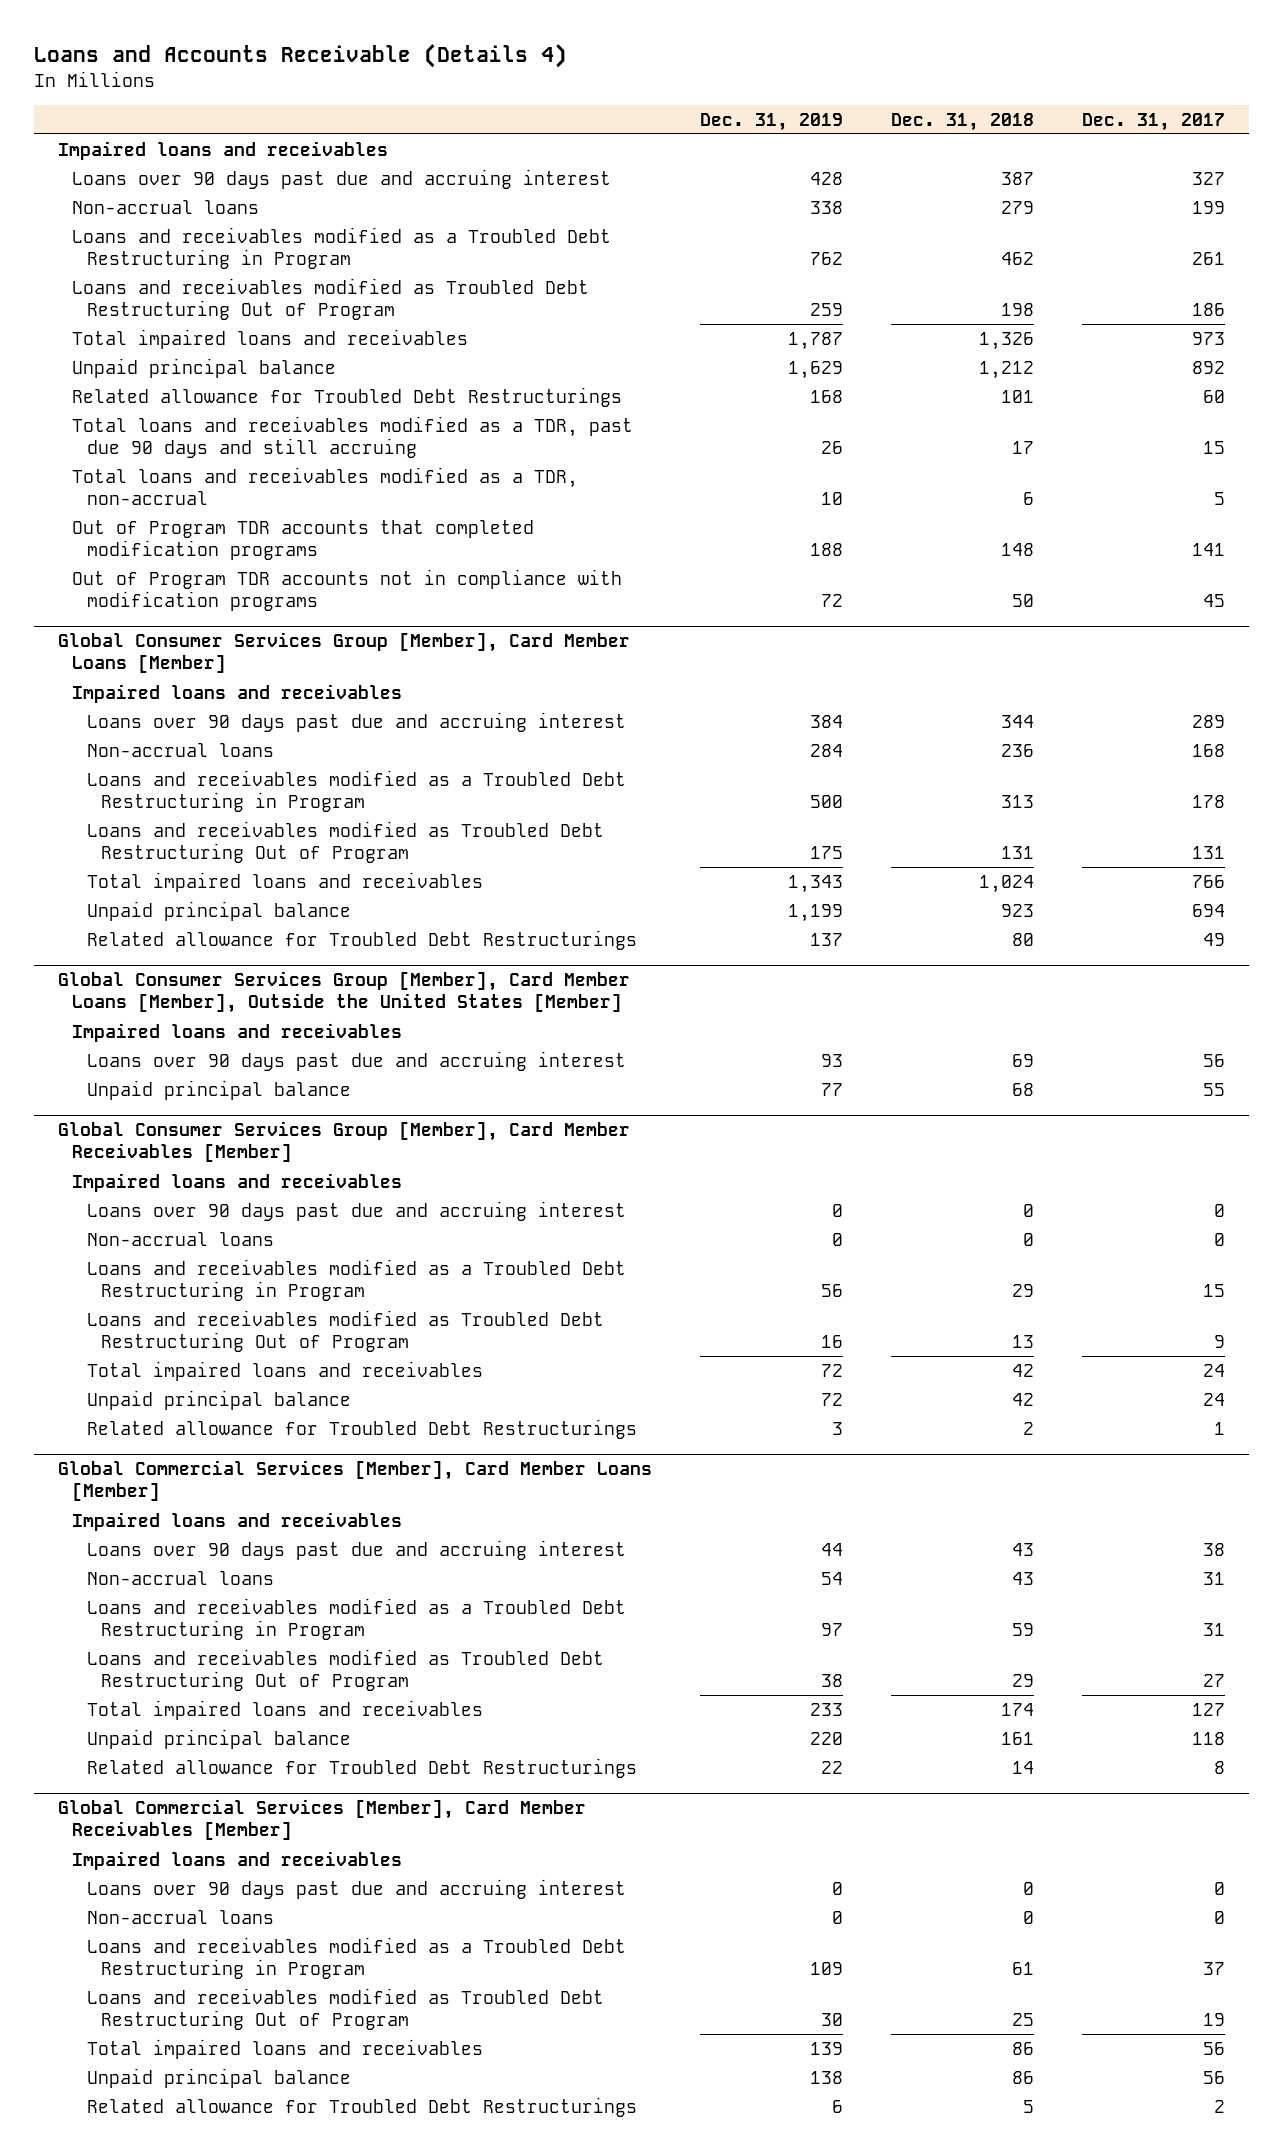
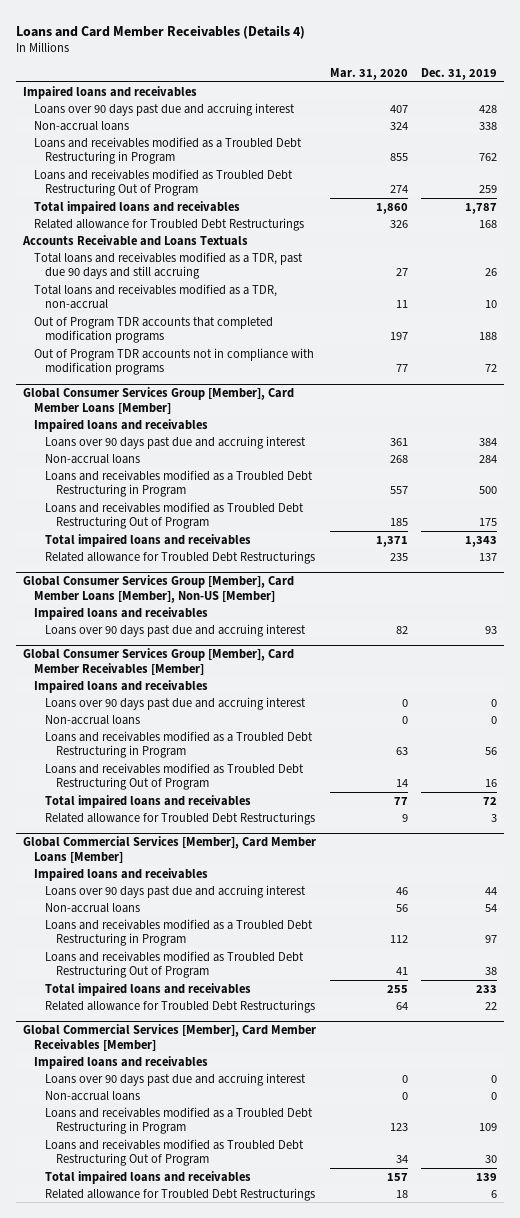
- Loans and Accounts Receivable (Details 4)
+ Loans and Card Member Receivables (Details 4)
- | Dec. 31, 2019 | Dec. 31, 2018 | Dec. 31, 2017
+ | Mar. 31, 2020 | Dec. 31, 2019
- Unpaid principal balance | 1,629 | 1,212 | 892
+ Accounts Receivable and Loans Textuals
@ Global Consumer Services Group [Member], Card Member Loans [Member]
- Unpaid principal balance | 1,199 | 923 | 694
- Global Consumer Services Group [Member], Card Member Loans [Member], Outside the United States [Member]
+ Global Consumer Services Group [Member], Card Member Loans [Member], Non-US [Member]
- Unpaid principal balance | 77 | 68 | 55
@ Global Consumer Services Group [Member], Card Member Receivables [Member]
- Unpaid principal balance | 72 | 42 | 24
@ Global Commercial Services [Member], Card Member Loans [Member]
- Unpaid principal balance | 220 | 161 | 118
@ Global Commercial Services [Member], Card Member Receivables [Member]
- Unpaid principal balance | 138 | 86 | 56

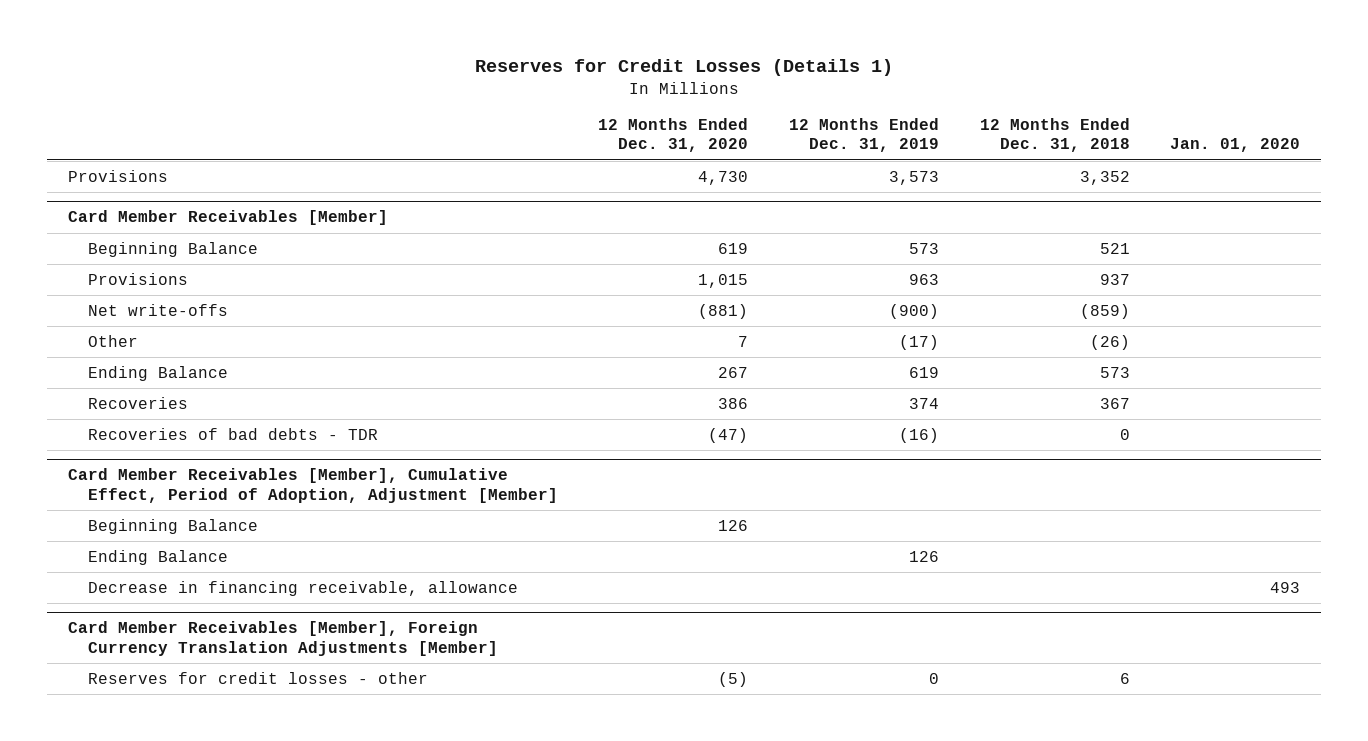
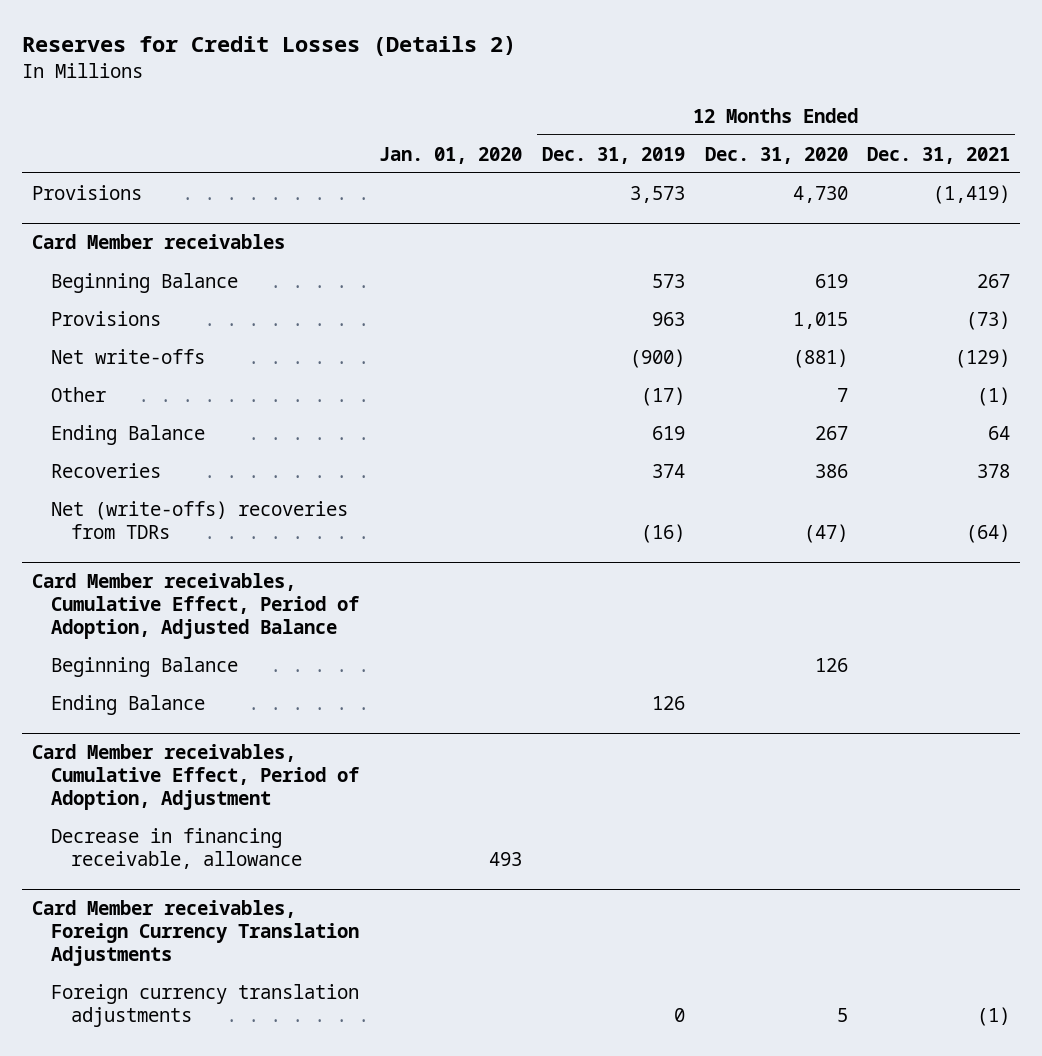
- Reserves for Credit Losses (Details 1)
+ Reserves for Credit Losses (Details 2)
- | 12 Months Ended Dec. 31, 2020 | 12 Months Ended Dec. 31, 2019 | 12 Months Ended Dec. 31, 2018 | Jan. 01, 2020
+ | Jan. 01, 2020 | 12 Months Ended Dec. 31, 2019 | 12 Months Ended Dec. 31, 2020 | 12 Months Ended Dec. 31, 2021
- Card Member Receivables [Member]
+ Card Member receivables
- Recoveries of bad debts - TDR | (47) | (16) | 0 |
- Card Member Receivables [Member], Cumulative Effect, Period of Adoption, Adjustment [Member]
+ Net (write-offs) recoveries from TDRs | | (16) | (47) | (64)
+ Card Member receivables, Cumulative Effect, Period of Adoption, Adjusted Balance
+ Card Member receivables, Cumulative Effect, Period of Adoption, Adjustment
- Card Member Receivables [Member], Foreign Currency Translation Adjustments [Member]
- Reserves for credit losses - other | (5) | 0 | 6 |
+ Card Member receivables, Foreign Currency Translation Adjustments
+ Foreign currency translation adjustments | | 0 | 5 | (1)

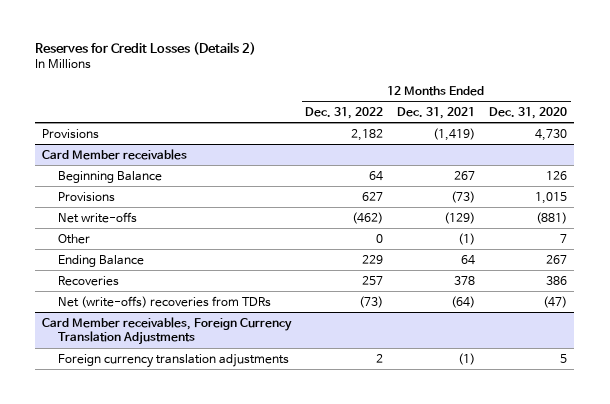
- | Jan. 01, 2020 | 12 Months Ended Dec. 31, 2019 | 12 Months Ended Dec. 31, 2020 | 12 Months Ended Dec. 31, 2021
+ | 12 Months Ended Dec. 31, 2022 | 12 Months Ended Dec. 31, 2021 | 12 Months Ended Dec. 31, 2020
@ Card Member receivables
- Beginning Balance | | 573 | 619 | 267
+ Beginning Balance | 64 | 267 | 126
- Card Member receivables, Cumulative Effect, Period of Adoption, Adjusted Balance
- Beginning Balance | | | 126 |
- Ending Balance | | 126 | |
- Card Member receivables, Cumulative Effect, Period of Adoption, Adjustment
- Decrease in financing receivable, allowance | 493 | | |

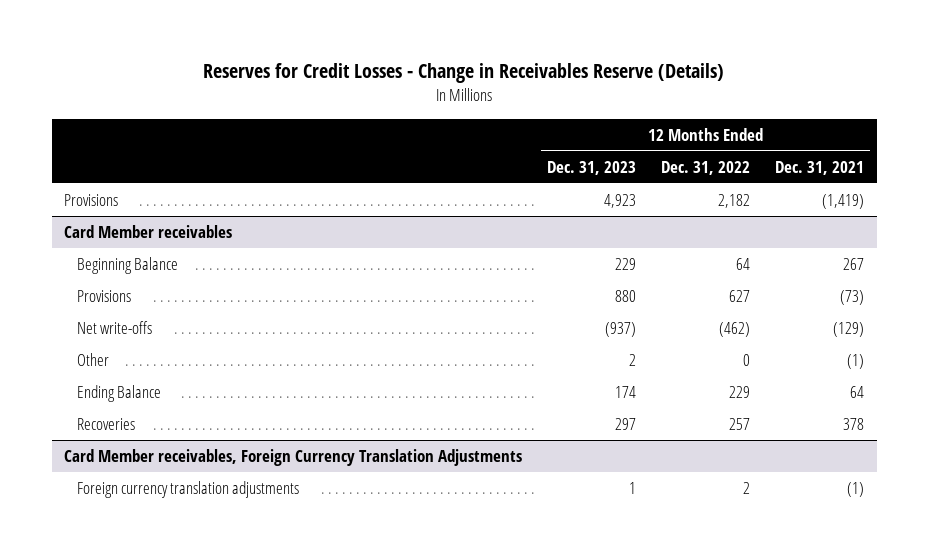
- Reserves for Credit Losses (Details 2)
+ Reserves for Credit Losses - Change in Receivables Reserve (Details)
- | 12 Months Ended Dec. 31, 2022 | 12 Months Ended Dec. 31, 2021 | 12 Months Ended Dec. 31, 2020
+ | 12 Months Ended Dec. 31, 2023 | 12 Months Ended Dec. 31, 2022 | 12 Months Ended Dec. 31, 2021
@ Card Member receivables
- Net (write-offs) recoveries from TDRs | (73) | (64) | (47)

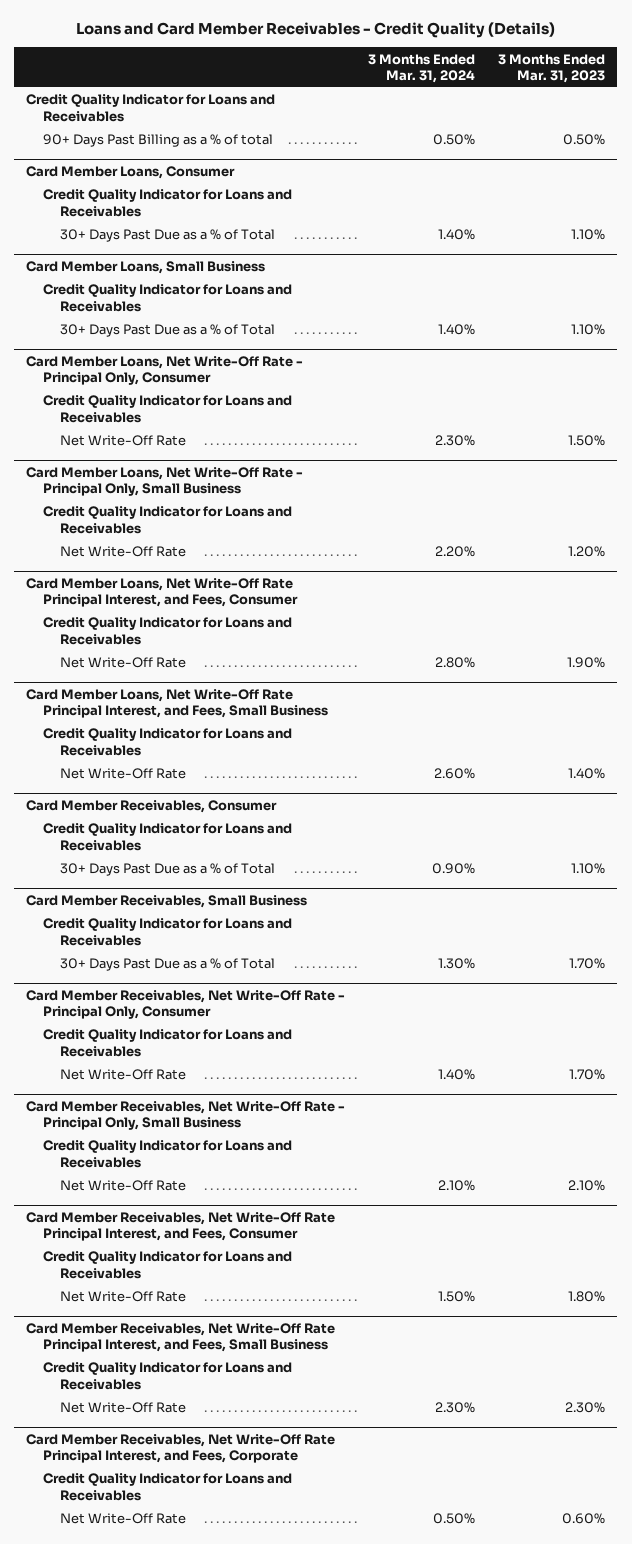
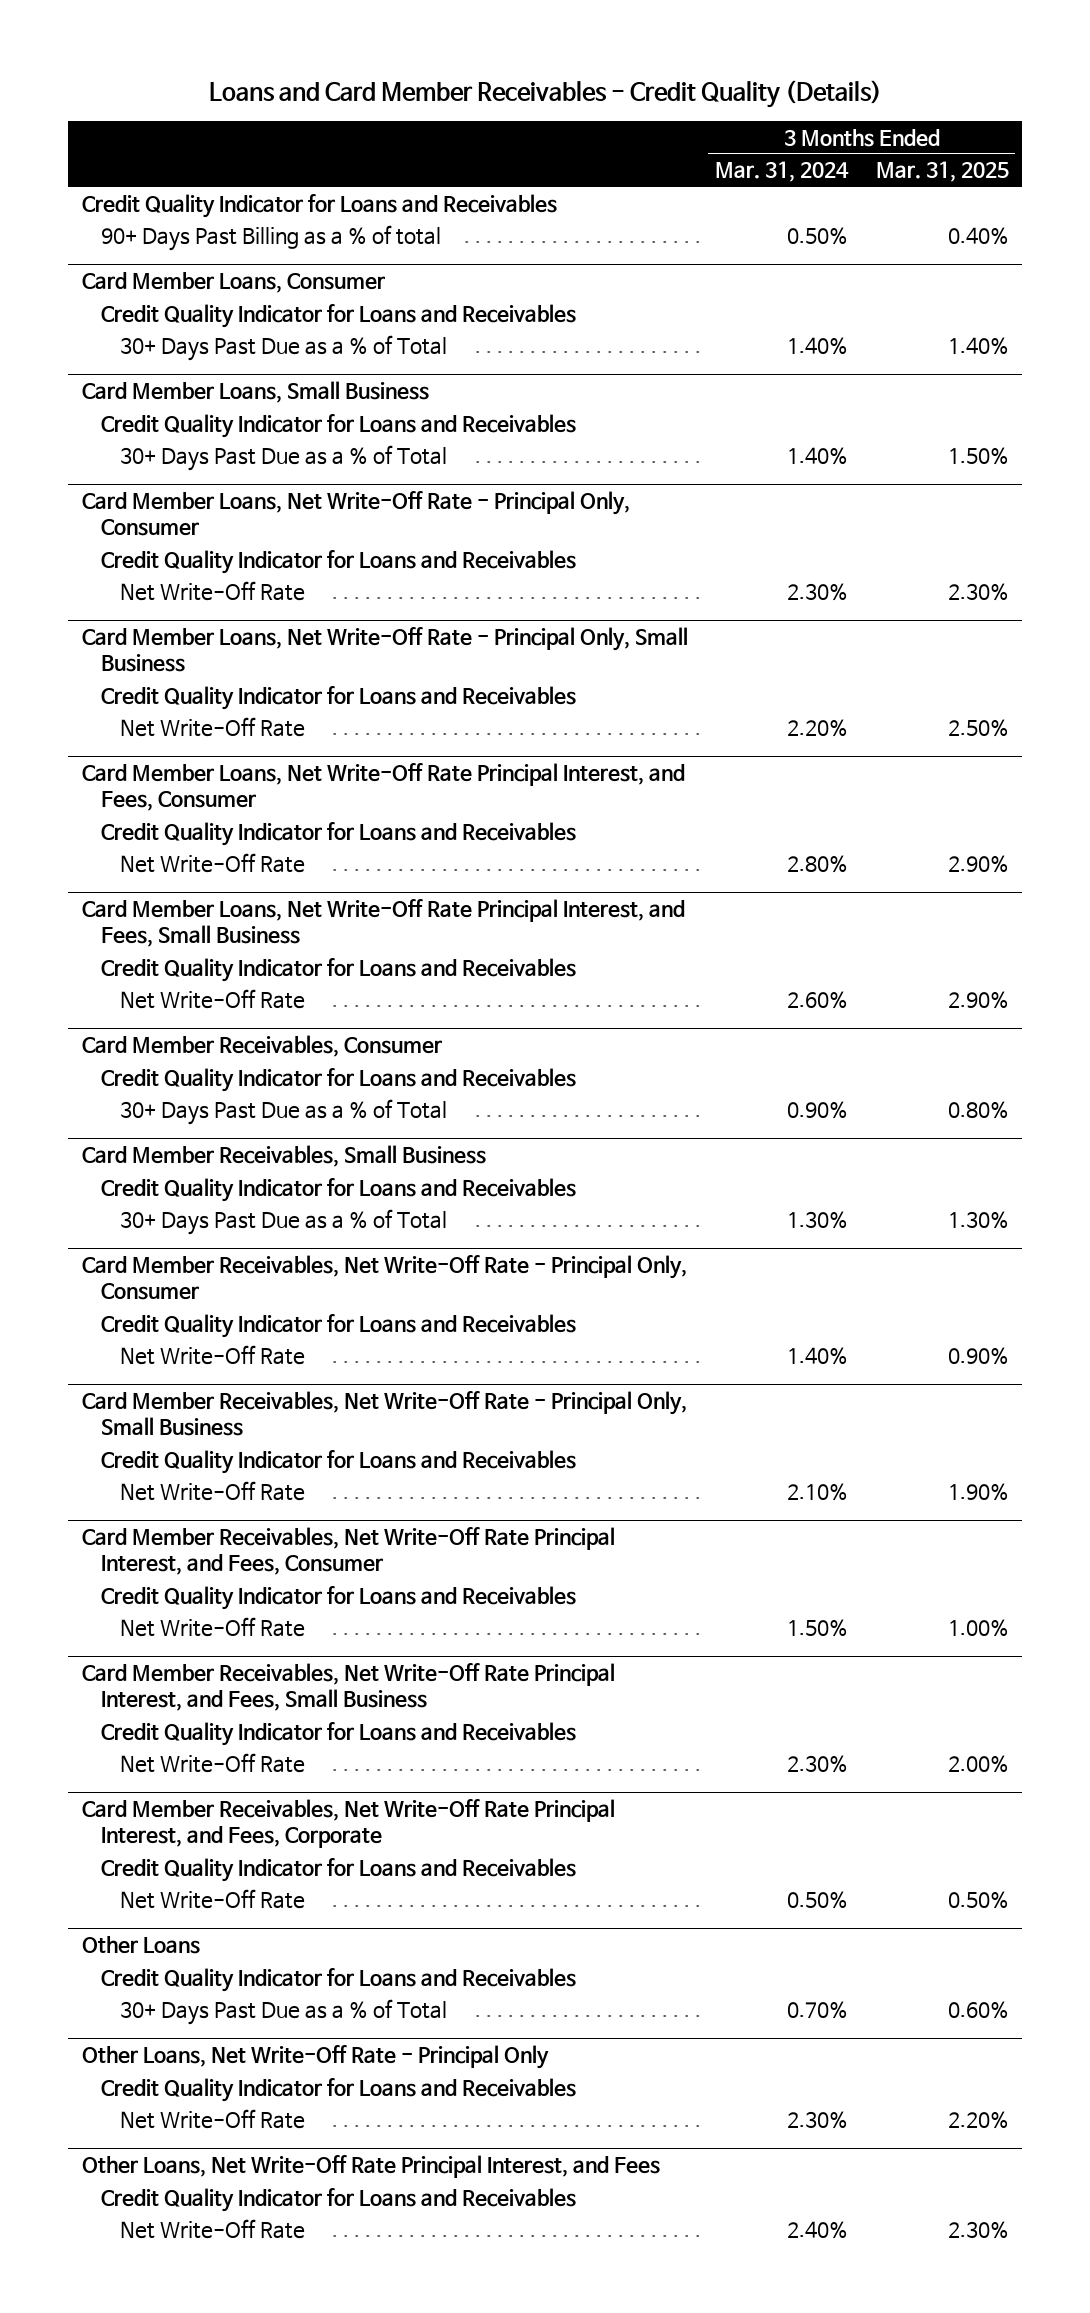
- | 3 Months Ended Mar. 31, 2024 | 3 Months Ended Mar. 31, 2023
+ | 3 Months Ended Mar. 31, 2024 | 3 Months Ended Mar. 31, 2025
+ Other Loans
+ Credit Quality Indicator for Loans and Receivables
+ 30+ Days Past Due as a % of Total | 0.70% | 0.60%
+ Other Loans, Net Write-Off Rate - Principal Only
+ Credit Quality Indicator for Loans and Receivables
+ Net Write-Off Rate | 2.30% | 2.20%
+ Other Loans, Net Write-Off Rate Principal Interest, and Fees
+ Credit Quality Indicator for Loans and Receivables
+ Net Write-Off Rate | 2.40% | 2.30%

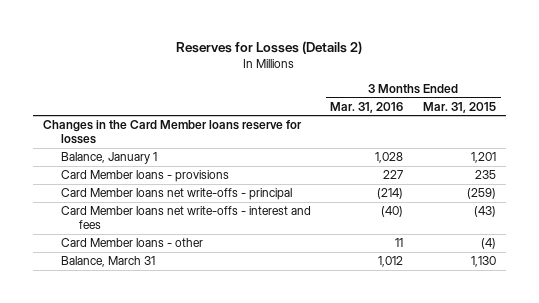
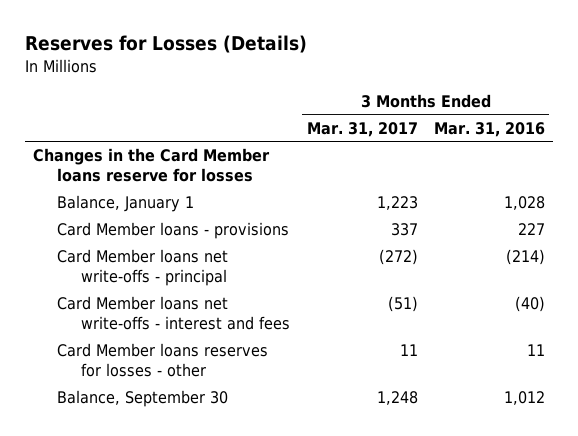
- Reserves for Losses (Details 2)
+ Reserves for Losses (Details)
- | 3 Months Ended Mar. 31, 2016 | 3 Months Ended Mar. 31, 2015
+ | 3 Months Ended Mar. 31, 2017 | 3 Months Ended Mar. 31, 2016
- Card Member loans - other | 11 | (4)
- Balance, March 31 | 1,012 | 1,130
+ Card Member loans reserves for losses - other | 11 | 11
+ Balance, September 30 | 1,248 | 1,012

